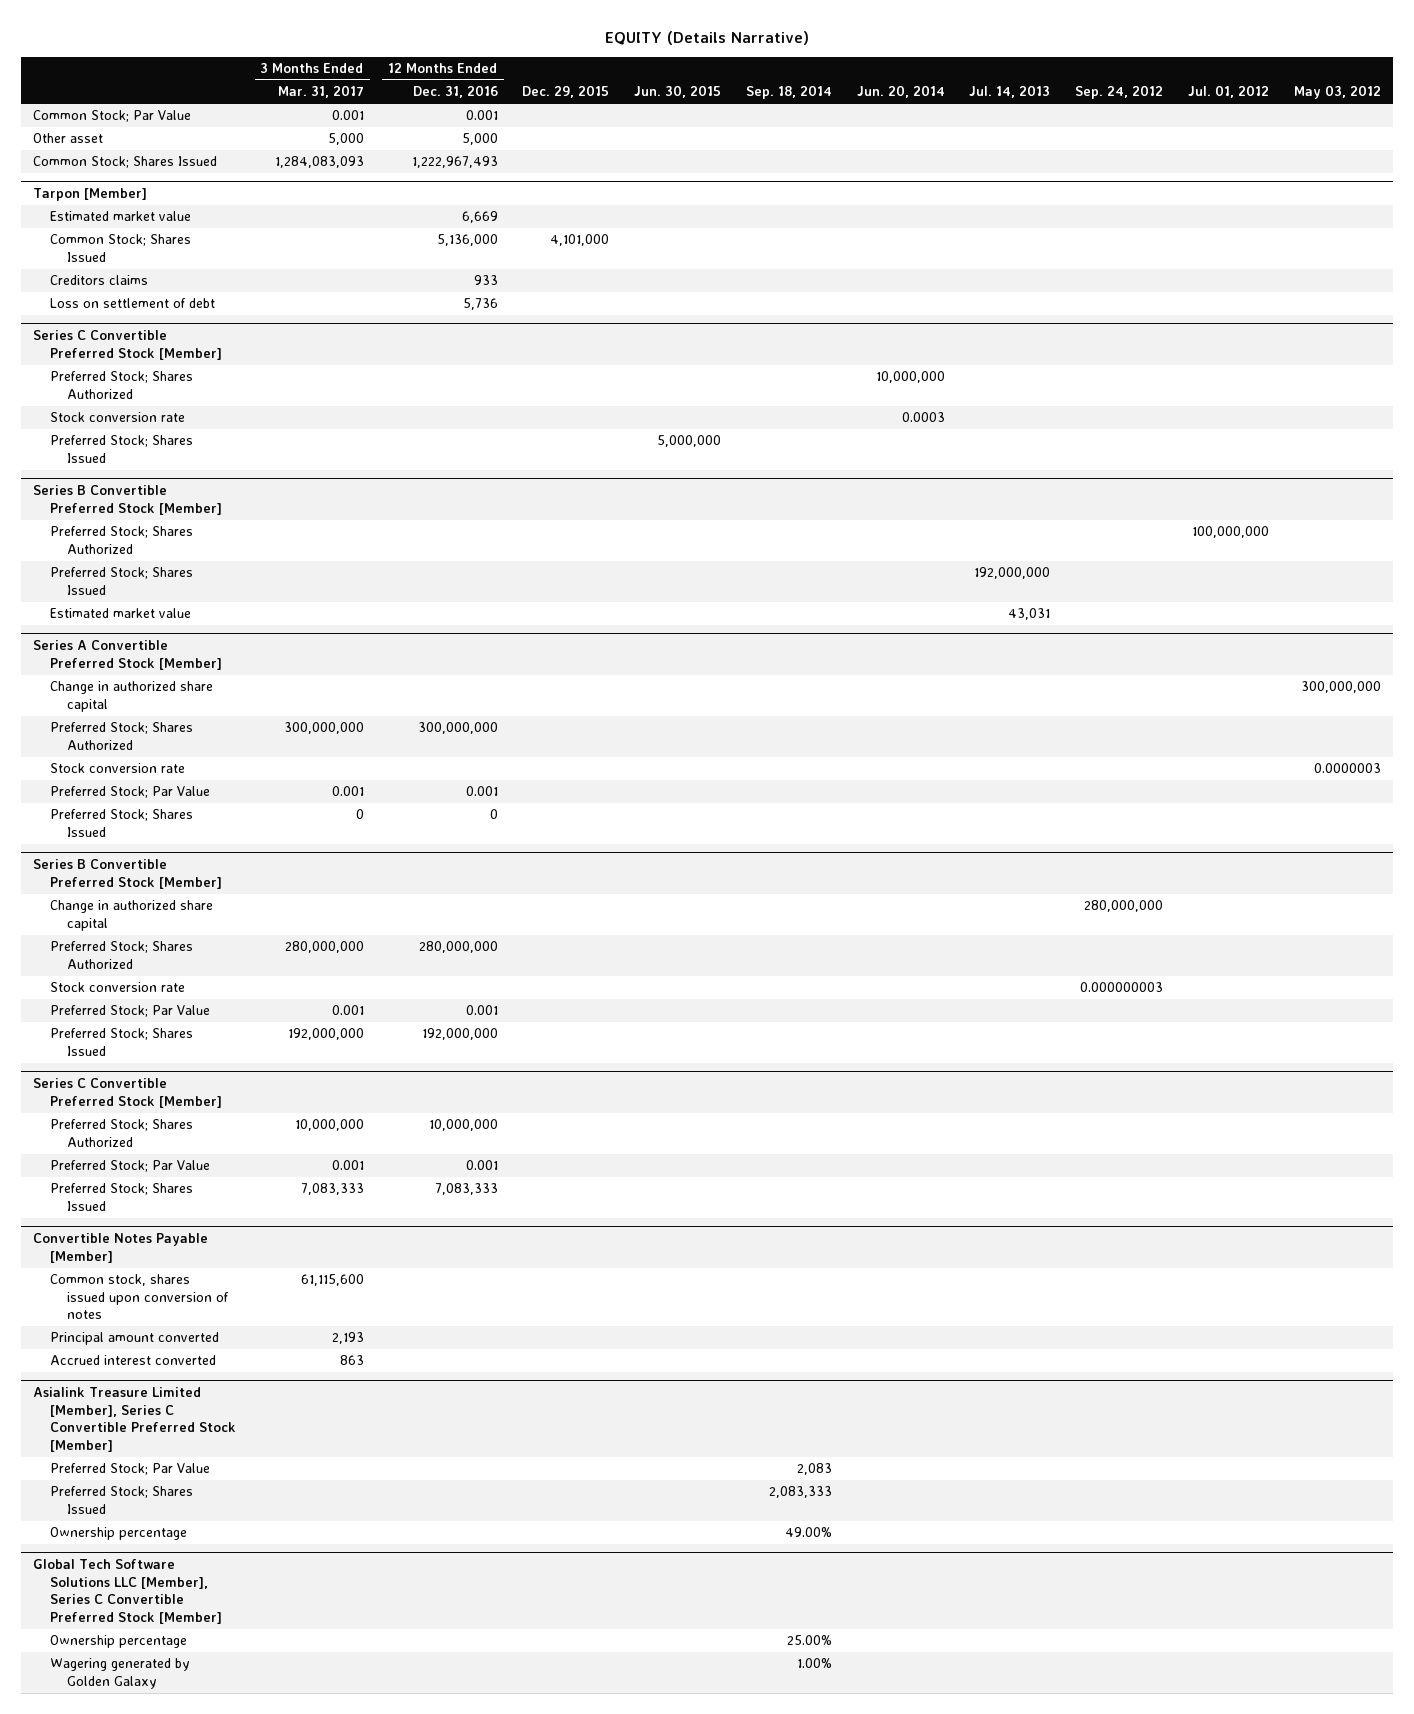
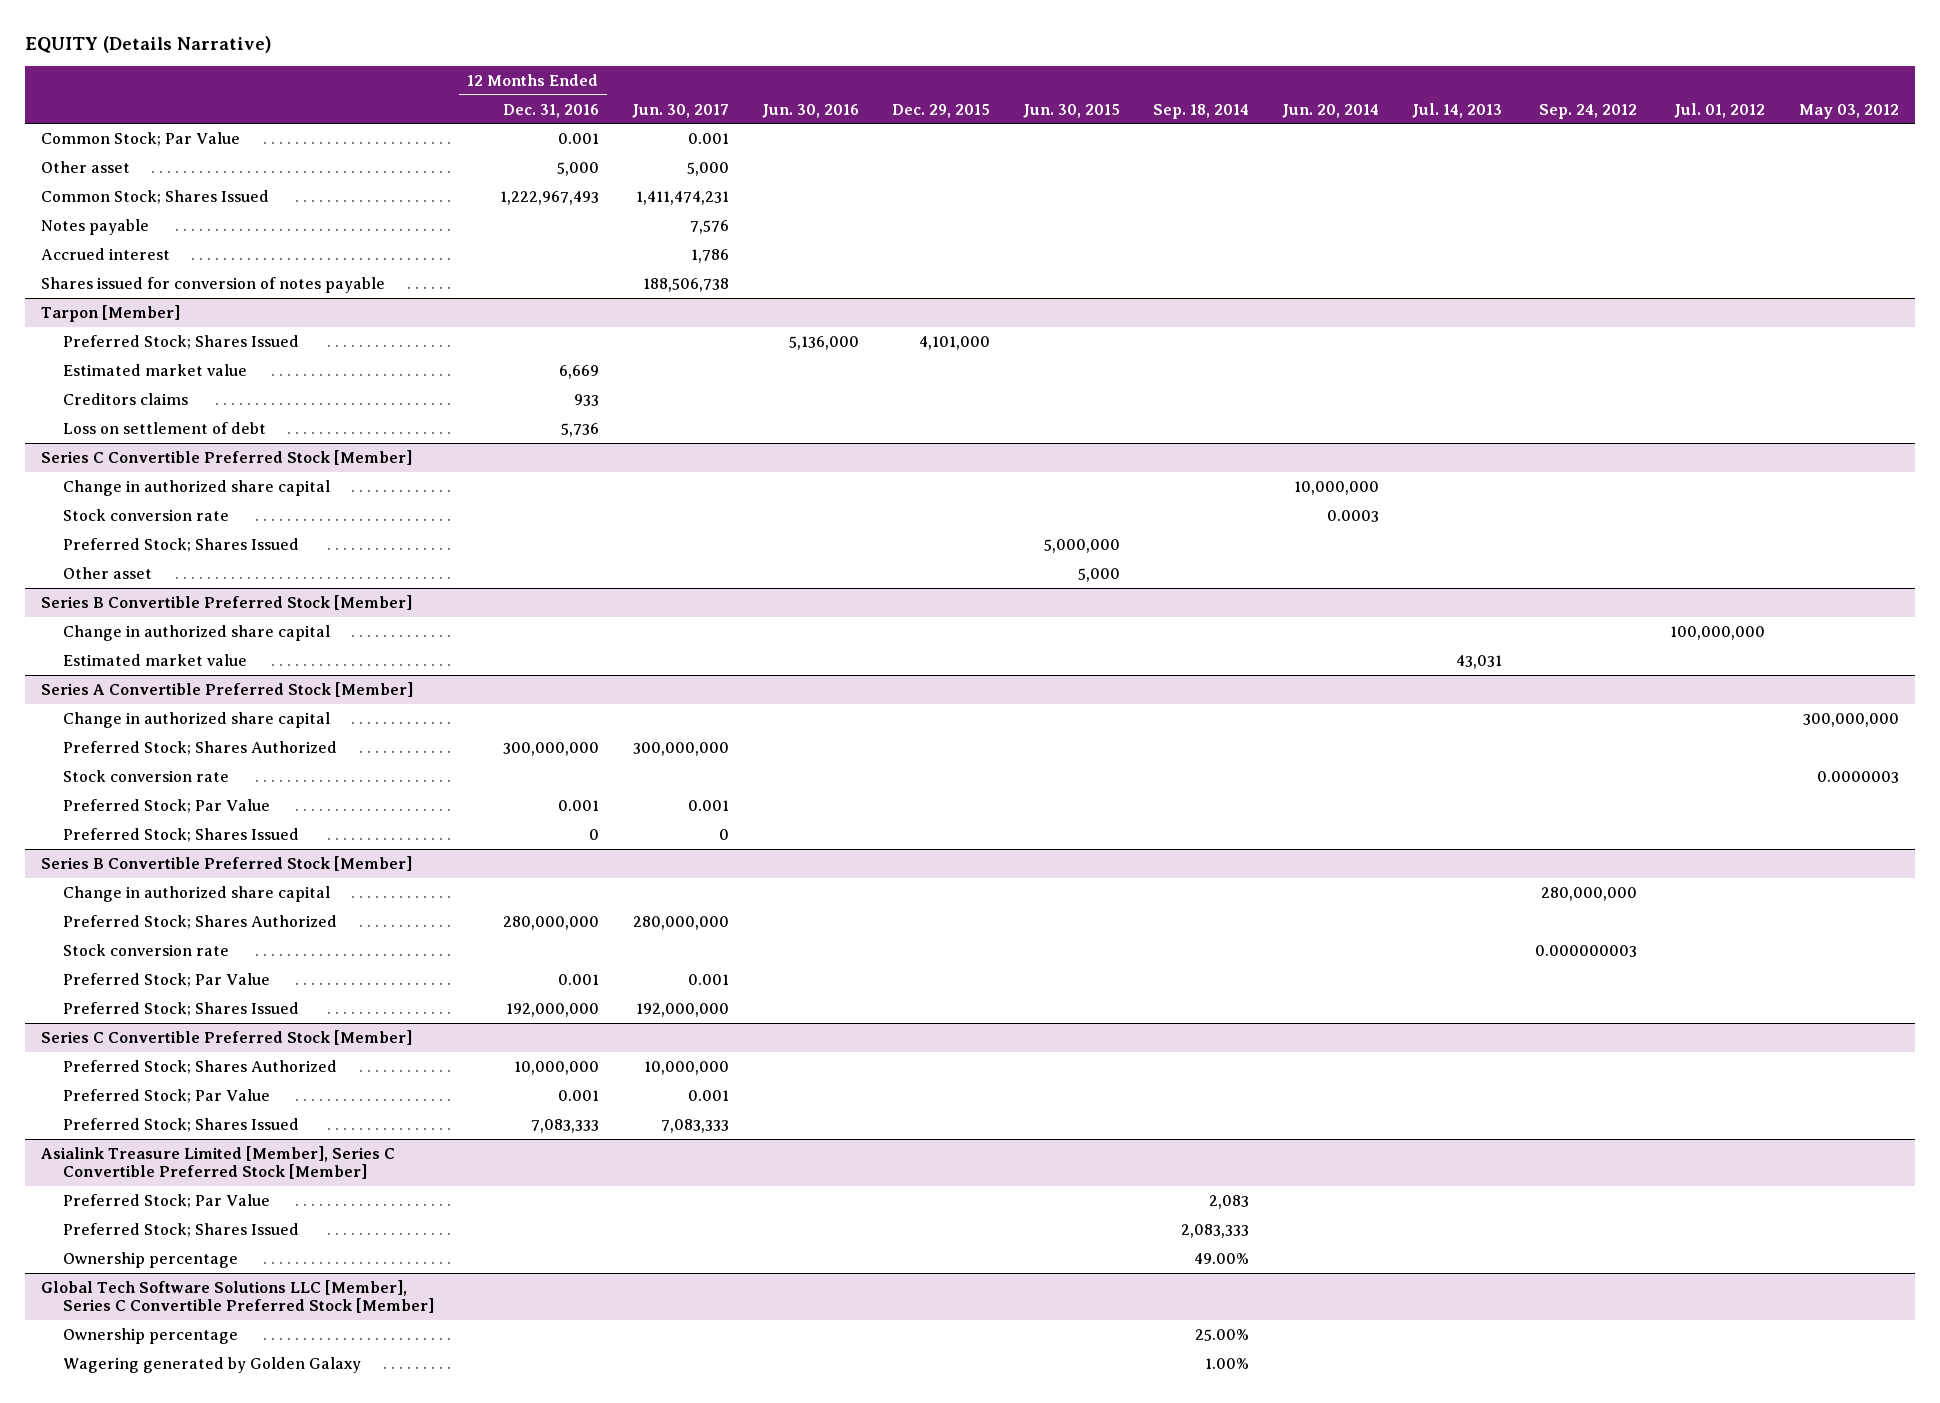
- | 3 Months Ended Mar. 31, 2017 | 12 Months Ended Dec. 31, 2016 | Dec. 29, 2015 | Jun. 30, 2015 | Sep. 18, 2014 | Jun. 20, 2014 | Jul. 14, 2013 | Sep. 24, 2012 | Jul. 01, 2012 | May 03, 2012
+ | 12 Months Ended Dec. 31, 2016 | Jun. 30, 2017 | Jun. 30, 2016 | Dec. 29, 2015 | Jun. 30, 2015 | Sep. 18, 2014 | Jun. 20, 2014 | Jul. 14, 2013 | Sep. 24, 2012 | Jul. 01, 2012 | May 03, 2012
+ Notes payable | | 7,576 | | | | | | | | |
+ Accrued interest | | 1,786 | | | | | | | | |
+ Shares issued for conversion of notes payable | | 188,506,738 | | | | | | | | |
@ Tarpon [Member]
+ Preferred Stock; Shares Issued | | | 5,136,000 | 4,101,000 | | | | | | |
- Common Stock; Shares Issued | | 5,136,000 | 4,101,000 | | | | | | |
@ Series C Convertible Preferred Stock [Member]
- Preferred Stock; Shares Authorized | | | | | | 10,000,000 | | | |
+ Change in authorized share capital | | | | | | | 10,000,000 | | | |
+ Other asset | | | | | 5,000 | | | | | |
@ Series B Convertible Preferred Stock [Member]
- Preferred Stock; Shares Authorized | | | | | | | | | 100,000,000 |
- Preferred Stock; Shares Issued | | | | | | | 192,000,000 | | |
+ Change in authorized share capital | | | | | | | | | | 100,000,000 |
- Convertible Notes Payable [Member]
- Common stock, shares issued upon conversion of notes | 61,115,600 | | | | | | | | |
- Principal amount converted | 2,193 | | | | | | | | |
- Accrued interest converted | 863 | | | | | | | | |

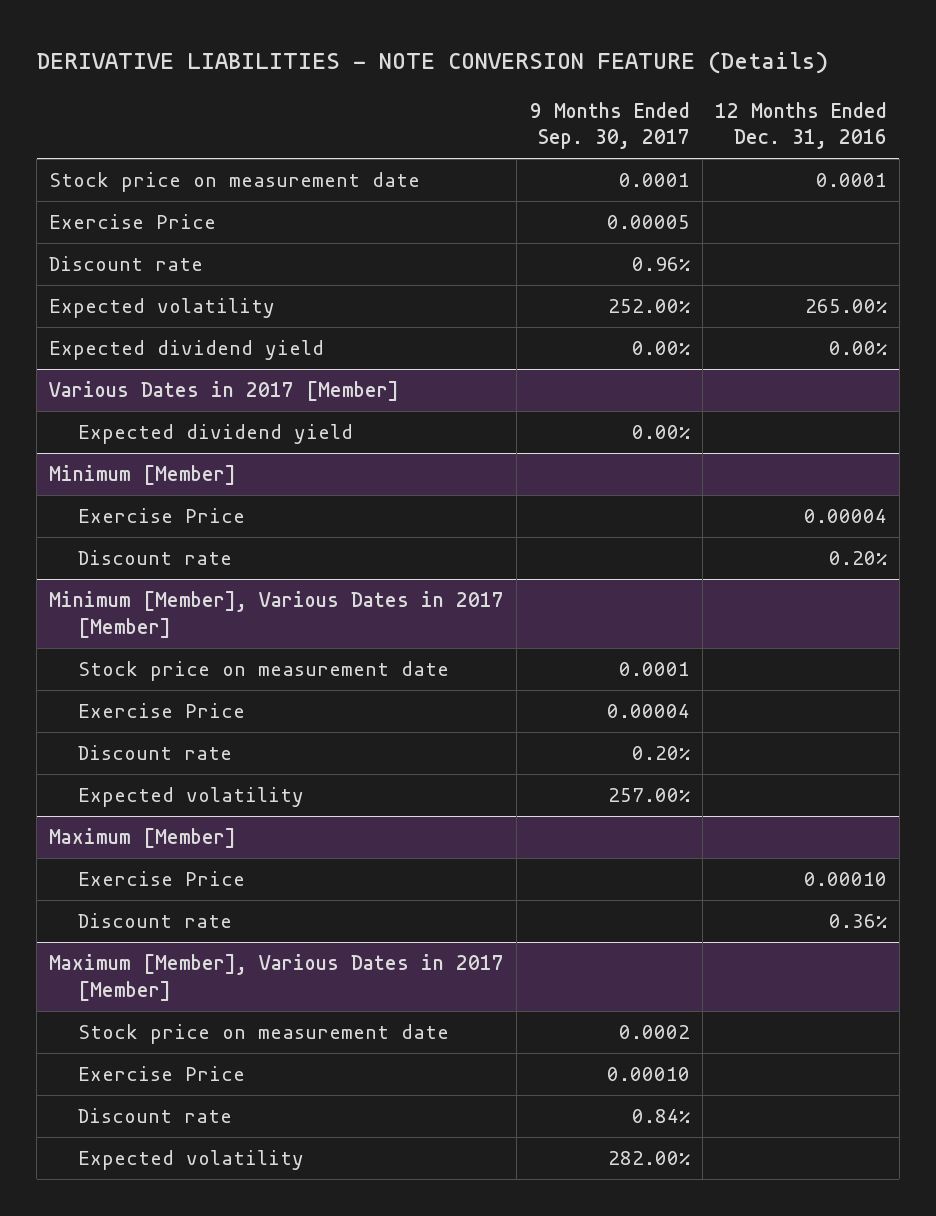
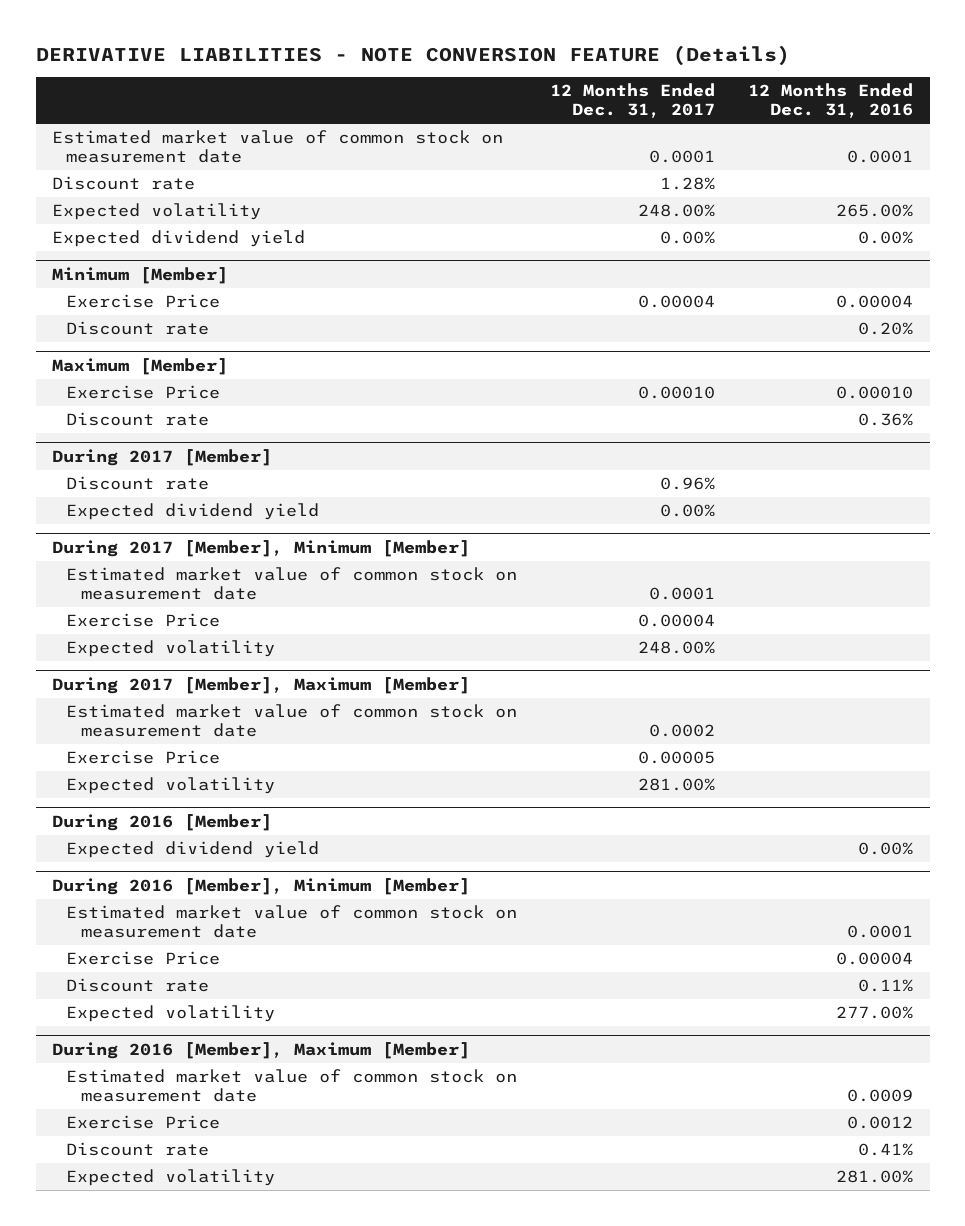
- | 9 Months Ended Sep. 30, 2017 | 12 Months Ended Dec. 31, 2016
+ | 12 Months Ended Dec. 31, 2017 | 12 Months Ended Dec. 31, 2016
- Stock price on measurement date | 0.0001 | 0.0001
- Exercise Price | 0.00005 |
+ Estimated market value of common stock on measurement date | 0.0001 | 0.0001
- Various Dates in 2017 [Member]
- Expected dividend yield | 0.00% |
- Minimum [Member], Various Dates in 2017 [Member]
- Stock price on measurement date | 0.0001 |
- Exercise Price | 0.00004 |
- Discount rate | 0.20% |
- Expected volatility | 257.00% |
- Maximum [Member], Various Dates in 2017 [Member]
- Stock price on measurement date | 0.0002 |
- Exercise Price | 0.00010 |
- Discount rate | 0.84% |
- Expected volatility | 282.00% |
+ During 2017 [Member]
+ Discount rate | 0.96% |
+ Expected dividend yield | 0.00% |
+ During 2017 [Member], Minimum [Member]
+ Estimated market value of common stock on measurement date | 0.0001 |
+ Exercise Price | 0.00004 |
+ Expected volatility | 248.00% |
+ During 2017 [Member], Maximum [Member]
+ Estimated market value of common stock on measurement date | 0.0002 |
+ Exercise Price | 0.00005 |
+ Expected volatility | 281.00% |
+ During 2016 [Member]
+ Expected dividend yield | | 0.00%
+ During 2016 [Member], Minimum [Member]
+ Estimated market value of common stock on measurement date | | 0.0001
+ Exercise Price | | 0.00004
+ Discount rate | | 0.11%
+ Expected volatility | | 277.00%
+ During 2016 [Member], Maximum [Member]
+ Estimated market value of common stock on measurement date | | 0.0009
+ Exercise Price | | 0.0012
+ Discount rate | | 0.41%
+ Expected volatility | | 281.00%

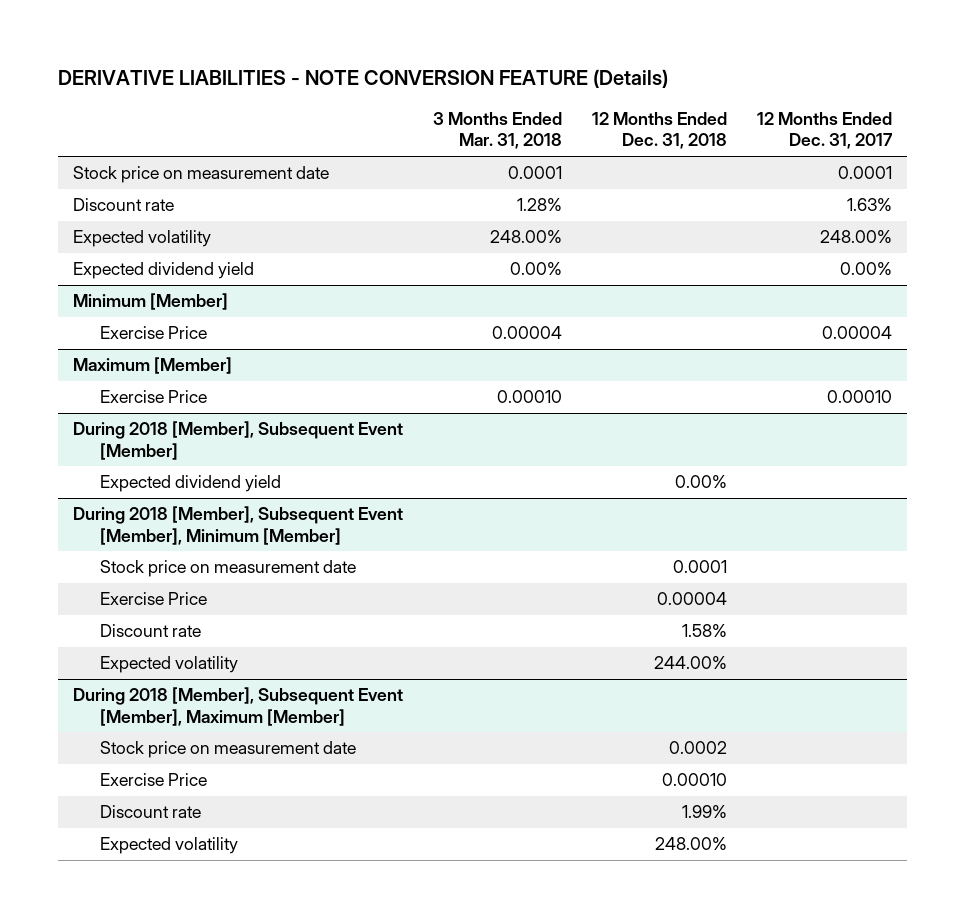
- | 12 Months Ended Dec. 31, 2017 | 12 Months Ended Dec. 31, 2016
+ | 3 Months Ended Mar. 31, 2018 | 12 Months Ended Dec. 31, 2018 | 12 Months Ended Dec. 31, 2017
- Estimated market value of common stock on measurement date | 0.0001 | 0.0001
- Discount rate | 1.28% |
+ Stock price on measurement date | 0.0001 | | 0.0001
+ Discount rate | 1.28% | | 1.63%
@ Minimum [Member]
- Discount rate | | 0.20%
@ Maximum [Member]
- Discount rate | | 0.36%
- During 2017 [Member]
- Discount rate | 0.96% |
- Expected dividend yield | 0.00% |
- During 2017 [Member], Minimum [Member]
- Estimated market value of common stock on measurement date | 0.0001 |
- Exercise Price | 0.00004 |
- Expected volatility | 248.00% |
- During 2017 [Member], Maximum [Member]
- Estimated market value of common stock on measurement date | 0.0002 |
- Exercise Price | 0.00005 |
- Expected volatility | 281.00% |
- During 2016 [Member]
- Expected dividend yield | | 0.00%
- During 2016 [Member], Minimum [Member]
- Estimated market value of common stock on measurement date | | 0.0001
- Exercise Price | | 0.00004
- Discount rate | | 0.11%
- Expected volatility | | 277.00%
- During 2016 [Member], Maximum [Member]
- Estimated market value of common stock on measurement date | | 0.0009
- Exercise Price | | 0.0012
- Discount rate | | 0.41%
- Expected volatility | | 281.00%
+ During 2018 [Member], Subsequent Event [Member]
+ Expected dividend yield | | 0.00% |
+ During 2018 [Member], Subsequent Event [Member], Minimum [Member]
+ Stock price on measurement date | | 0.0001 |
+ Exercise Price | | 0.00004 |
+ Discount rate | | 1.58% |
+ Expected volatility | | 244.00% |
+ During 2018 [Member], Subsequent Event [Member], Maximum [Member]
+ Stock price on measurement date | | 0.0002 |
+ Exercise Price | | 0.00010 |
+ Discount rate | | 1.99% |
+ Expected volatility | | 248.00% |

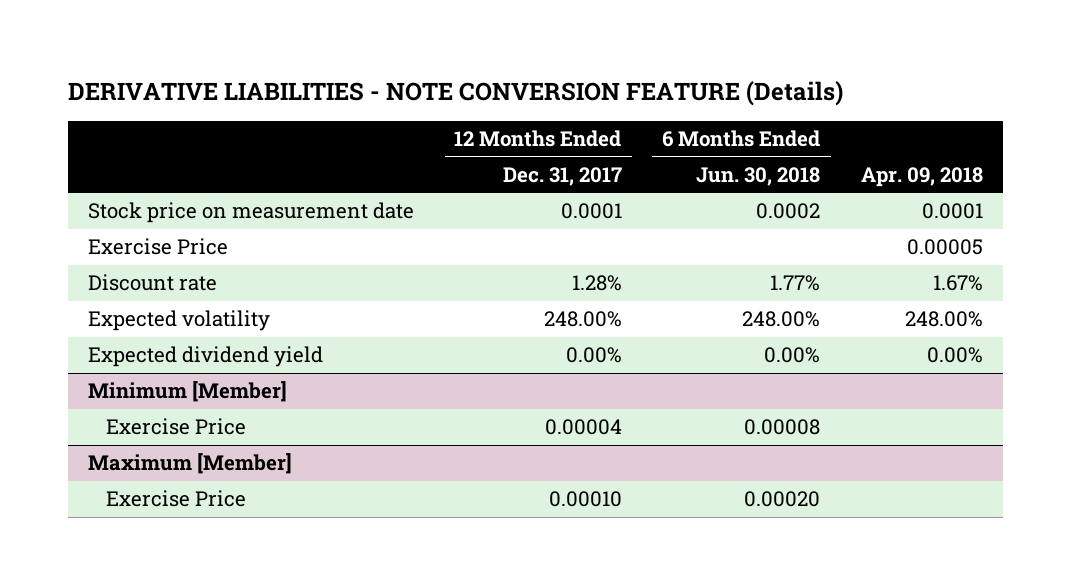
- | 3 Months Ended Mar. 31, 2018 | 12 Months Ended Dec. 31, 2018 | 12 Months Ended Dec. 31, 2017
+ | 12 Months Ended Dec. 31, 2017 | 6 Months Ended Jun. 30, 2018 | Apr. 09, 2018
- Discount rate | 1.28% | | 1.63%
+ Exercise Price | | | 0.00005
+ Discount rate | 1.28% | 1.77% | 1.67%
- During 2018 [Member], Subsequent Event [Member]
- Expected dividend yield | | 0.00% |
- During 2018 [Member], Subsequent Event [Member], Minimum [Member]
- Stock price on measurement date | | 0.0001 |
- Exercise Price | | 0.00004 |
- Discount rate | | 1.58% |
- Expected volatility | | 244.00% |
- During 2018 [Member], Subsequent Event [Member], Maximum [Member]
- Stock price on measurement date | | 0.0002 |
- Exercise Price | | 0.00010 |
- Discount rate | | 1.99% |
- Expected volatility | | 248.00% |

